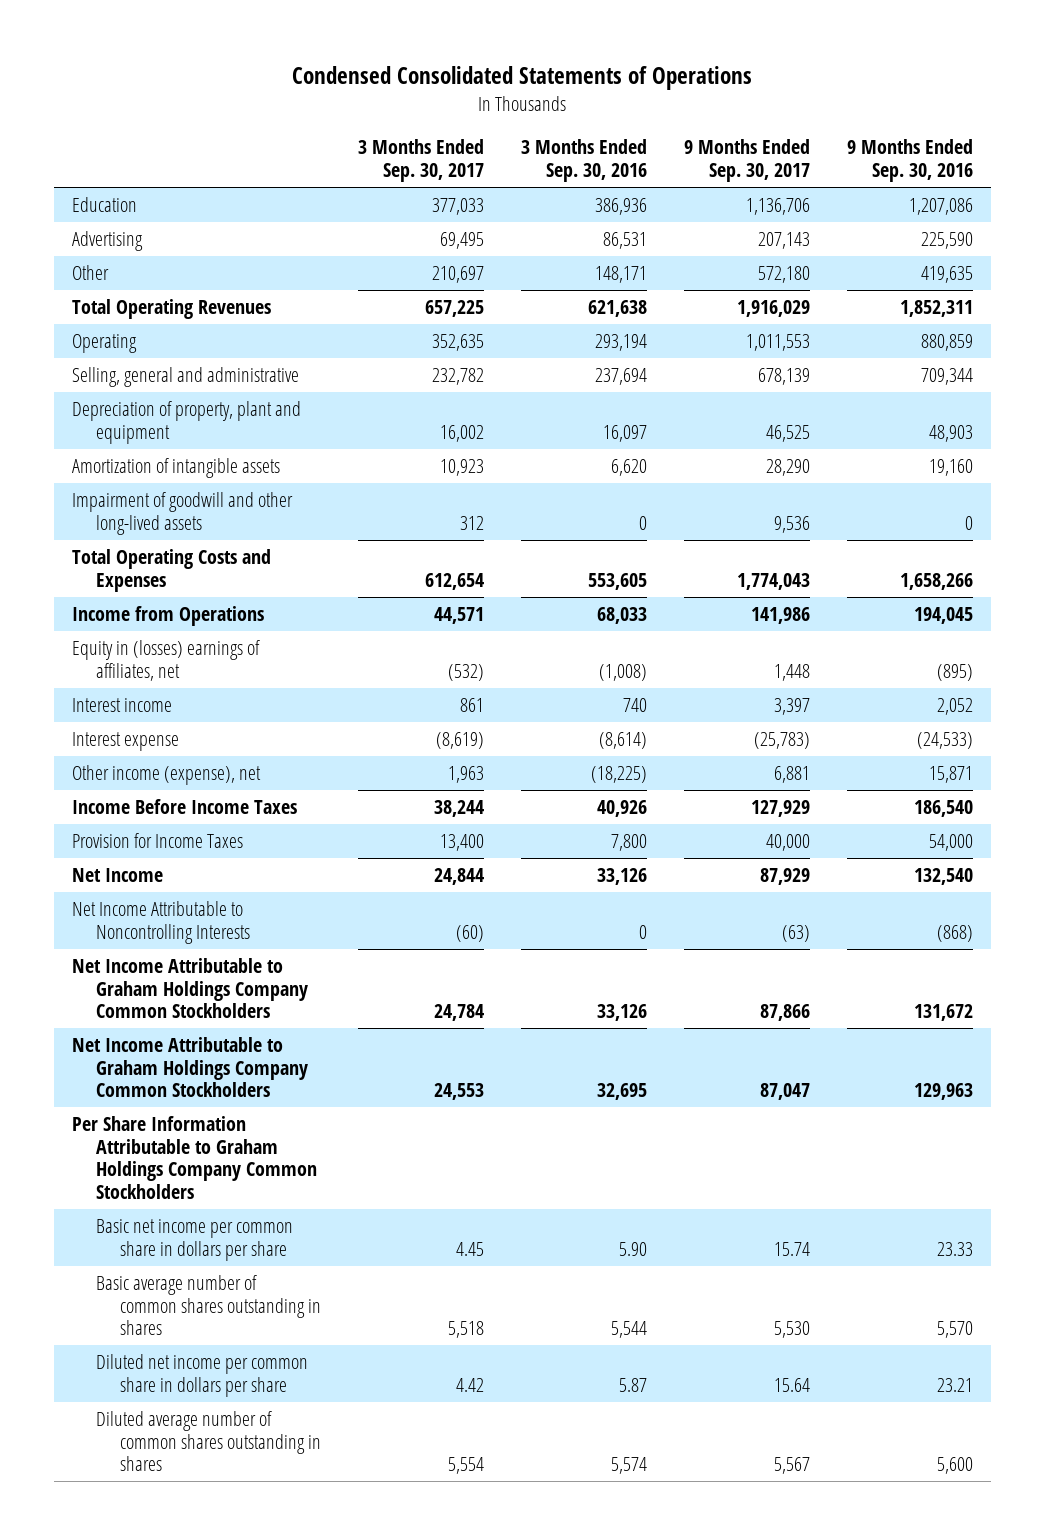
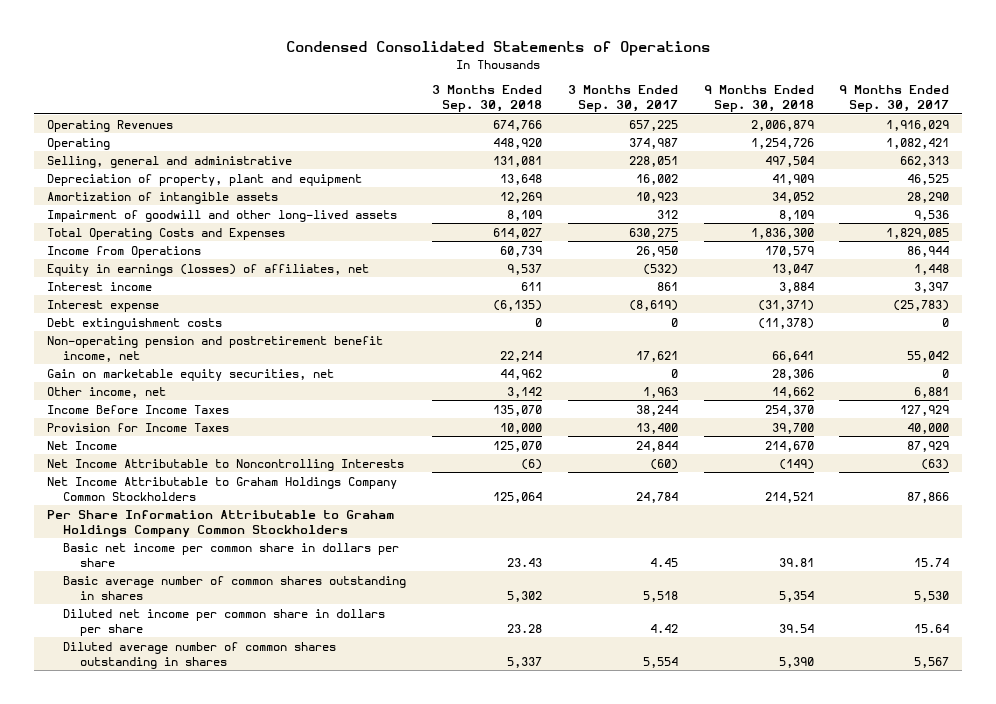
- | 3 Months Ended Sep. 30, 2017 | 3 Months Ended Sep. 30, 2016 | 9 Months Ended Sep. 30, 2017 | 9 Months Ended Sep. 30, 2016
+ | 3 Months Ended Sep. 30, 2018 | 3 Months Ended Sep. 30, 2017 | 9 Months Ended Sep. 30, 2018 | 9 Months Ended Sep. 30, 2017
- Education | 377,033 | 386,936 | 1,136,706 | 1,207,086
- Advertising | 69,495 | 86,531 | 207,143 | 225,590
- Other | 210,697 | 148,171 | 572,180 | 419,635
- Total Operating Revenues | 657,225 | 621,638 | 1,916,029 | 1,852,311
- Operating | 352,635 | 293,194 | 1,011,553 | 880,859
- Selling, general and administrative | 232,782 | 237,694 | 678,139 | 709,344
+ Operating Revenues | 674,766 | 657,225 | 2,006,879 | 1,916,029
+ Operating | 448,920 | 374,987 | 1,254,726 | 1,082,421
+ Selling, general and administrative | 131,081 | 228,051 | 497,504 | 662,313
- Total Operating Costs and Expenses | 612,654 | 553,605 | 1,774,043 | 1,658,266
- Income from Operations | 44,571 | 68,033 | 141,986 | 194,045
- Equity in (losses) earnings of affiliates, net | (532) | (1,008) | 1,448 | (895)
+ Total Operating Costs and Expenses | 614,027 | 630,275 | 1,836,300 | 1,829,085
+ Income from Operations | 60,739 | 26,950 | 170,579 | 86,944
+ Equity in earnings (losses) of affiliates, net | 9,537 | (532) | 13,047 | 1,448
- Other income (expense), net | 1,963 | (18,225) | 6,881 | 15,871
+ Debt extinguishment costs | 0 | 0 | (11,378) | 0
+ Non-operating pension and postretirement benefit income, net | 22,214 | 17,621 | 66,641 | 55,042
+ Gain on marketable equity securities, net | 44,962 | 0 | 28,306 | 0
+ Other income, net | 3,142 | 1,963 | 14,662 | 6,881
- Net Income Attributable to Graham Holdings Company Common Stockholders | 24,553 | 32,695 | 87,047 | 129,963

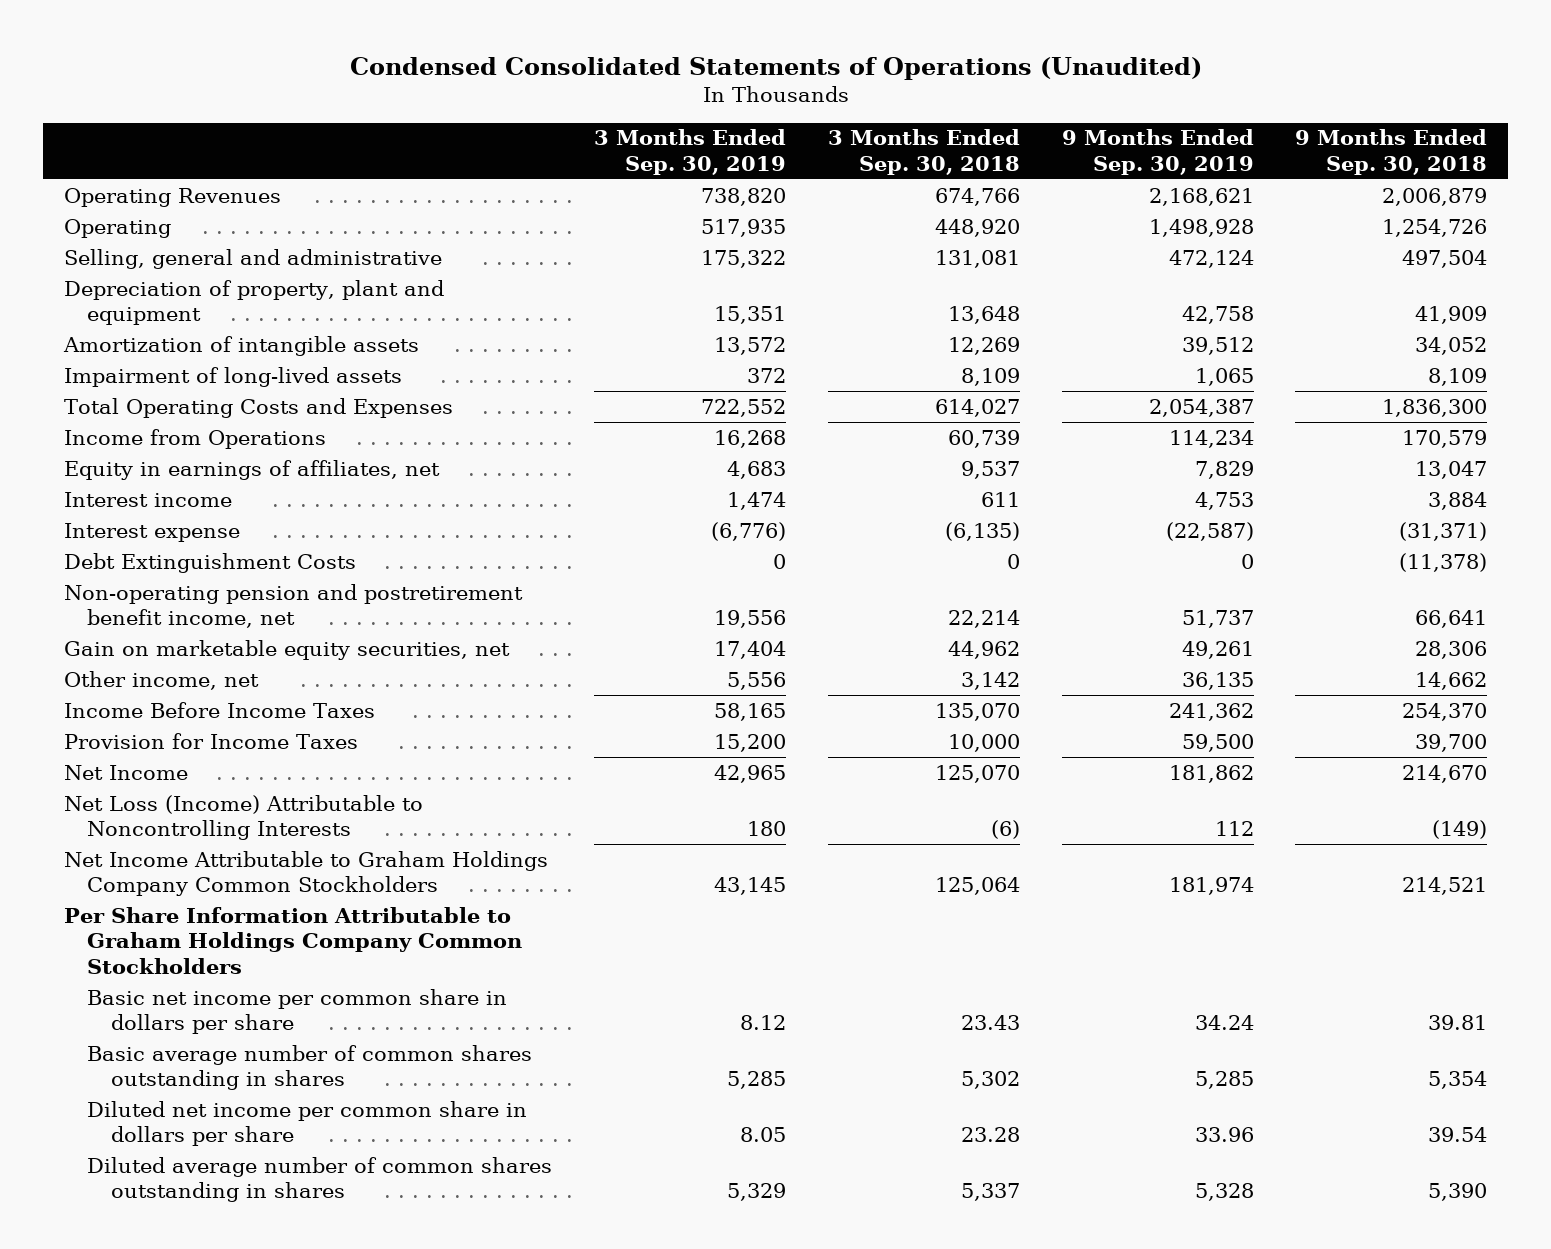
- Condensed Consolidated Statements of Operations
+ Condensed Consolidated Statements of Operations (Unaudited)
- | 3 Months Ended Sep. 30, 2018 | 3 Months Ended Sep. 30, 2017 | 9 Months Ended Sep. 30, 2018 | 9 Months Ended Sep. 30, 2017
+ | 3 Months Ended Sep. 30, 2019 | 3 Months Ended Sep. 30, 2018 | 9 Months Ended Sep. 30, 2019 | 9 Months Ended Sep. 30, 2018
- Impairment of goodwill and other long-lived assets | 8,109 | 312 | 8,109 | 9,536
+ Impairment of long-lived assets | 372 | 8,109 | 1,065 | 8,109
- Equity in earnings (losses) of affiliates, net | 9,537 | (532) | 13,047 | 1,448
+ Equity in earnings of affiliates, net | 4,683 | 9,537 | 7,829 | 13,047
- Debt extinguishment costs | 0 | 0 | (11,378) | 0
+ Debt Extinguishment Costs | 0 | 0 | 0 | (11,378)
- Net Income Attributable to Noncontrolling Interests | (6) | (60) | (149) | (63)
+ Net Loss (Income) Attributable to Noncontrolling Interests | 180 | (6) | 112 | (149)

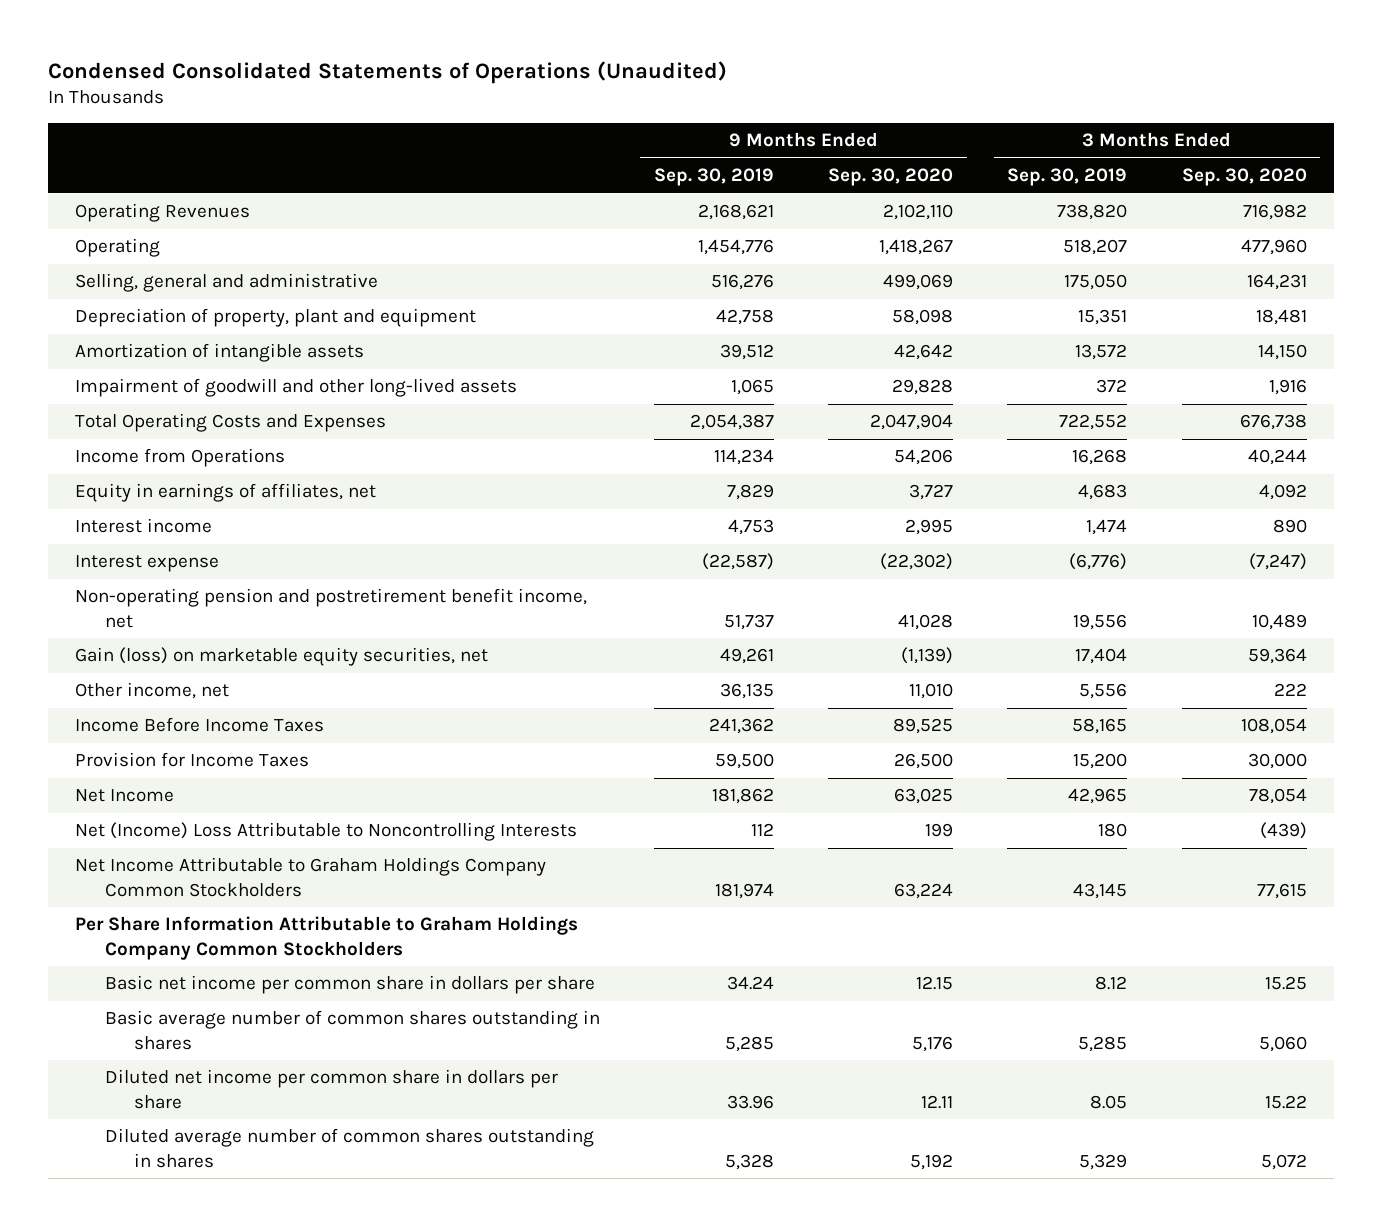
- | 3 Months Ended Sep. 30, 2019 | 3 Months Ended Sep. 30, 2018 | 9 Months Ended Sep. 30, 2019 | 9 Months Ended Sep. 30, 2018
+ | 9 Months Ended Sep. 30, 2019 | 9 Months Ended Sep. 30, 2020 | 3 Months Ended Sep. 30, 2019 | 3 Months Ended Sep. 30, 2020
- Operating | 517,935 | 448,920 | 1,498,928 | 1,254,726
- Selling, general and administrative | 175,322 | 131,081 | 472,124 | 497,504
+ Operating | 1,454,776 | 1,418,267 | 518,207 | 477,960
+ Selling, general and administrative | 516,276 | 499,069 | 175,050 | 164,231
- Impairment of long-lived assets | 372 | 8,109 | 1,065 | 8,109
+ Impairment of goodwill and other long-lived assets | 1,065 | 29,828 | 372 | 1,916
- Debt Extinguishment Costs | 0 | 0 | 0 | (11,378)
- Gain on marketable equity securities, net | 17,404 | 44,962 | 49,261 | 28,306
+ Gain (loss) on marketable equity securities, net | 49,261 | (1,139) | 17,404 | 59,364
- Net Loss (Income) Attributable to Noncontrolling Interests | 180 | (6) | 112 | (149)
+ Net (Income) Loss Attributable to Noncontrolling Interests | 112 | 199 | 180 | (439)

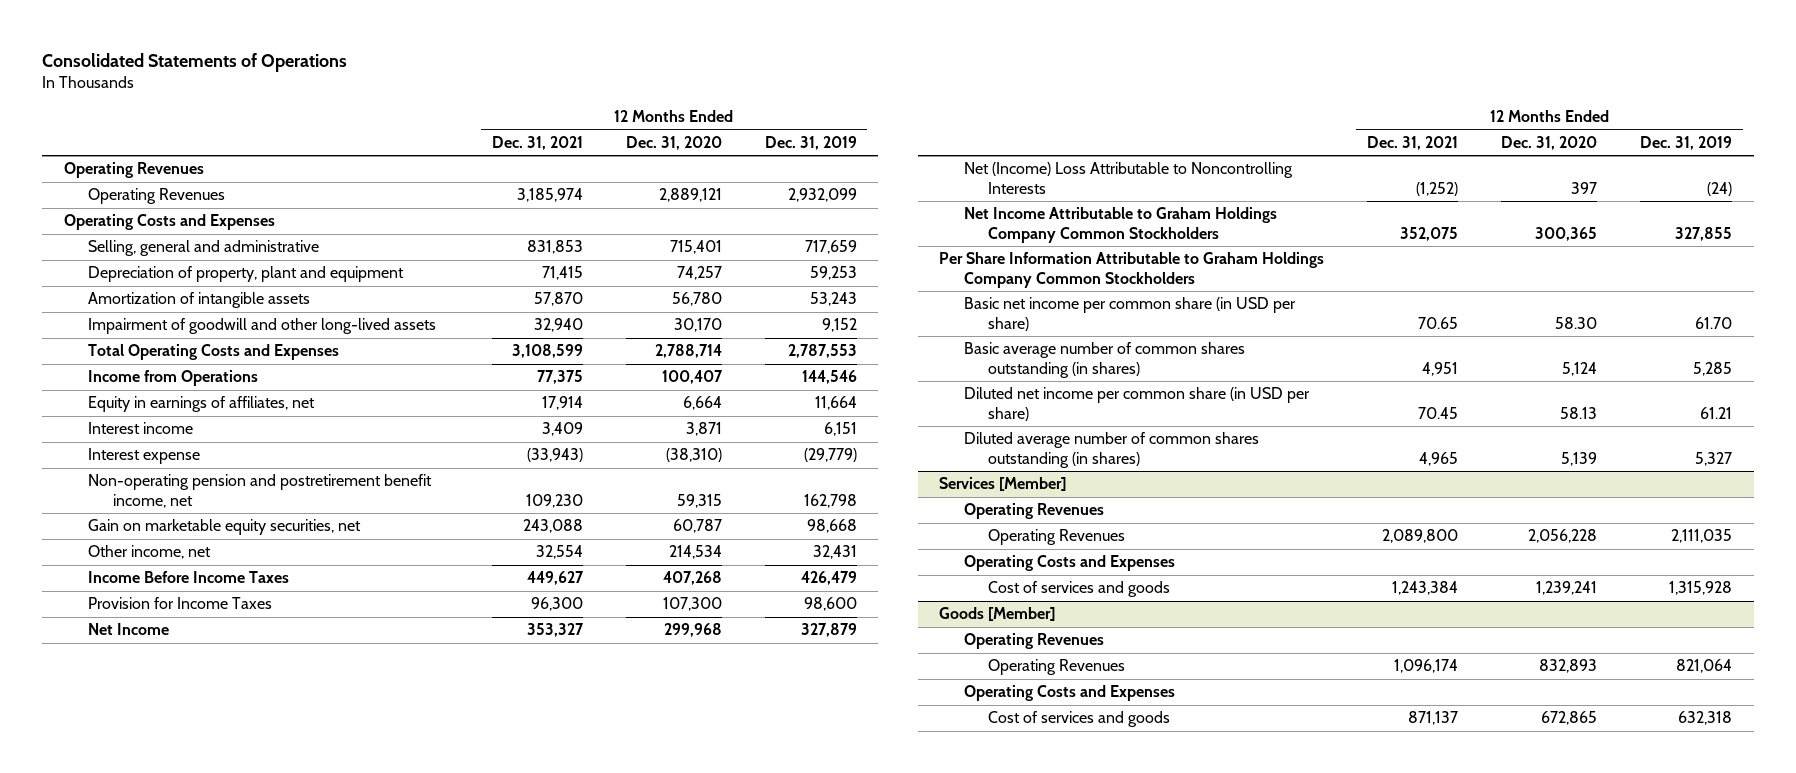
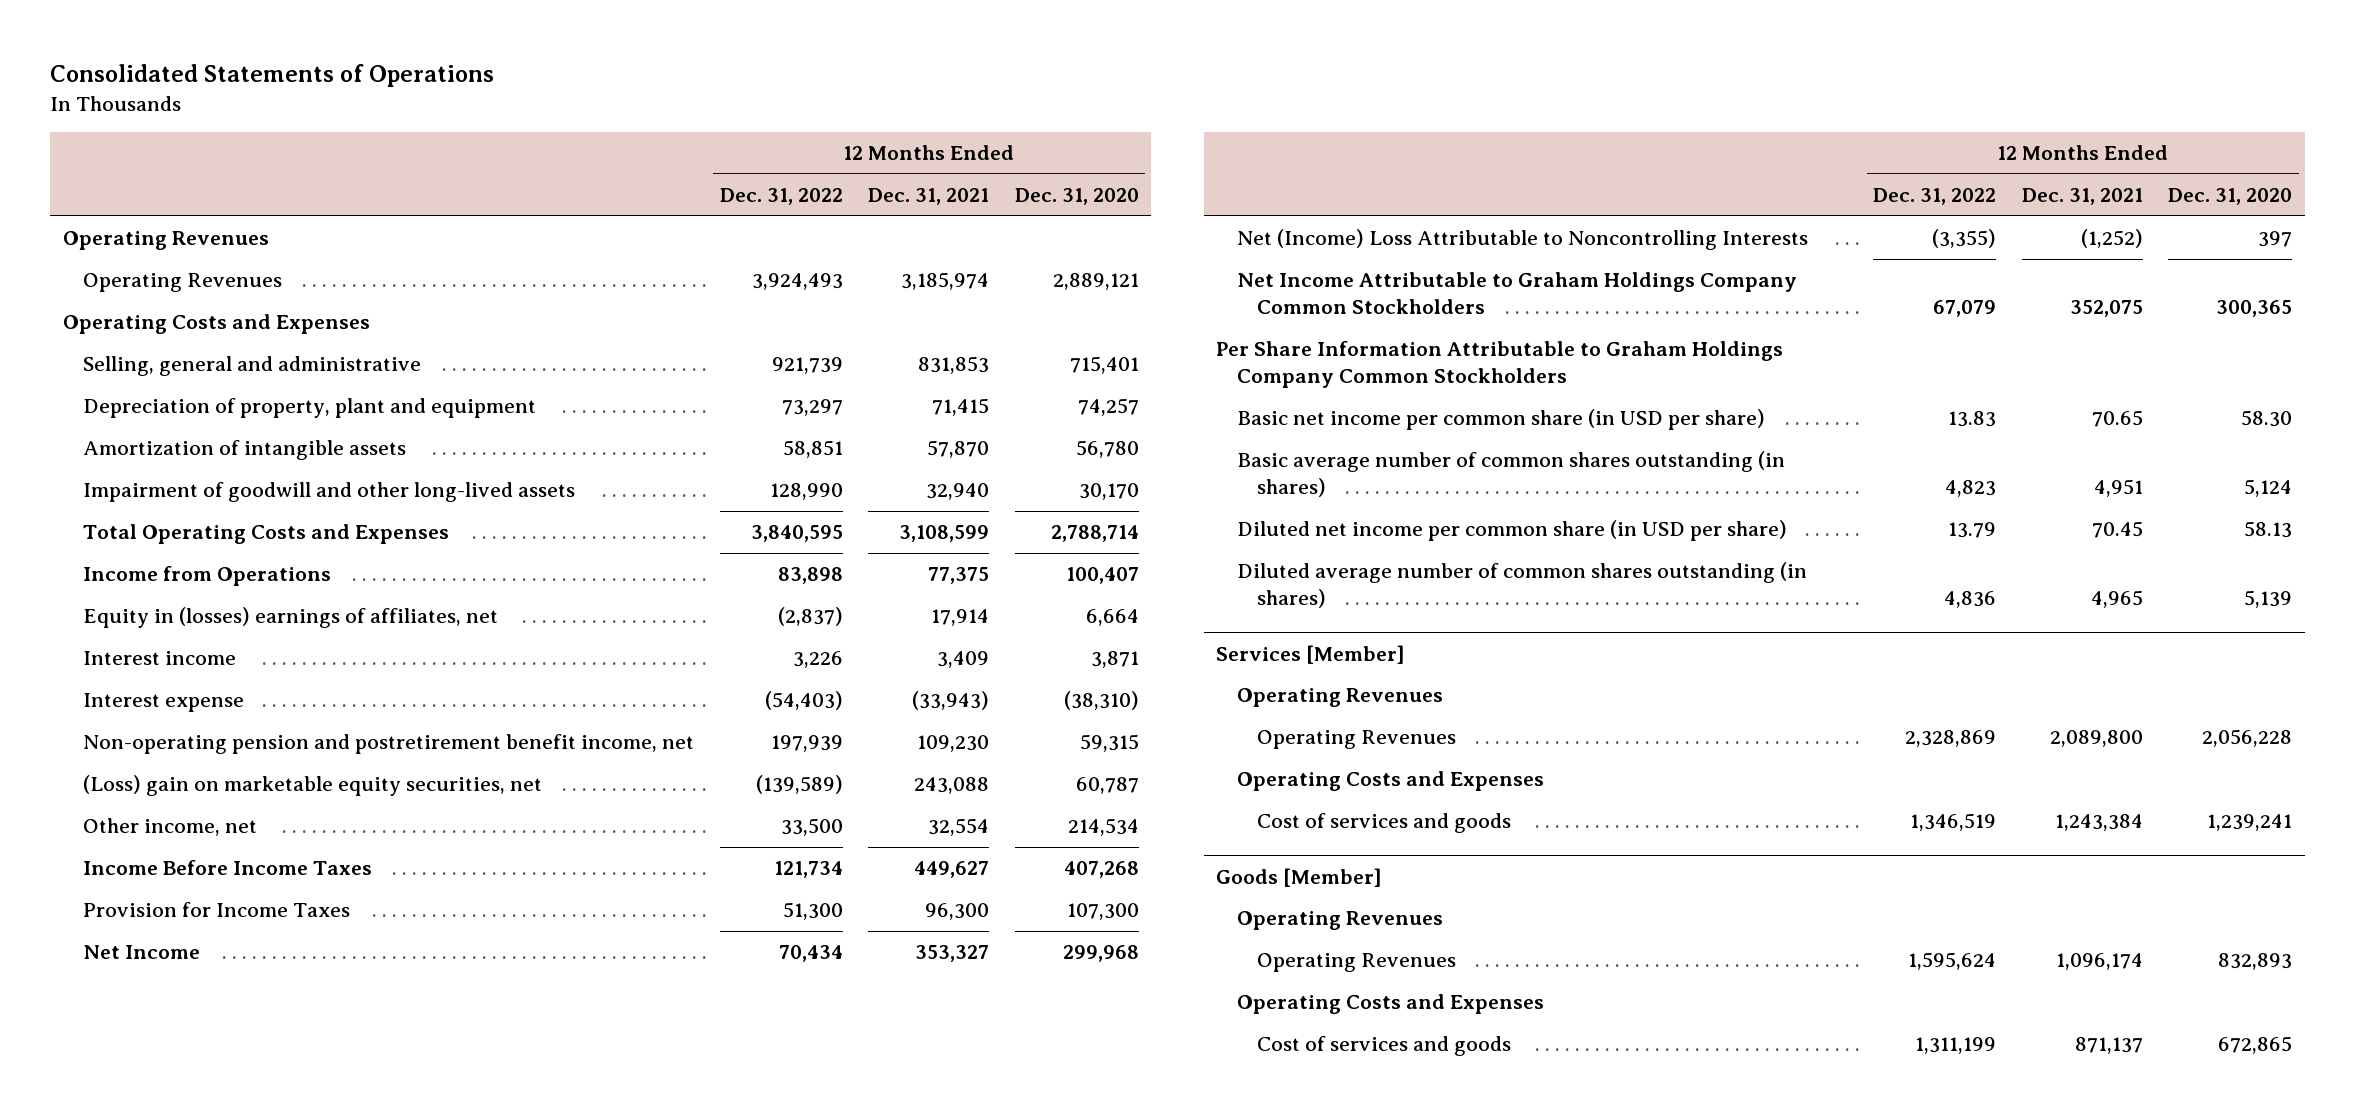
- | 12 Months Ended Dec. 31, 2021 | 12 Months Ended Dec. 31, 2020 | 12 Months Ended Dec. 31, 2019
+ | 12 Months Ended Dec. 31, 2022 | 12 Months Ended Dec. 31, 2021 | 12 Months Ended Dec. 31, 2020
- Equity in earnings of affiliates, net | 17,914 | 6,664 | 11,664
+ Equity in (losses) earnings of affiliates, net | (2,837) | 17,914 | 6,664
- Gain on marketable equity securities, net | 243,088 | 60,787 | 98,668
+ (Loss) gain on marketable equity securities, net | (139,589) | 243,088 | 60,787

